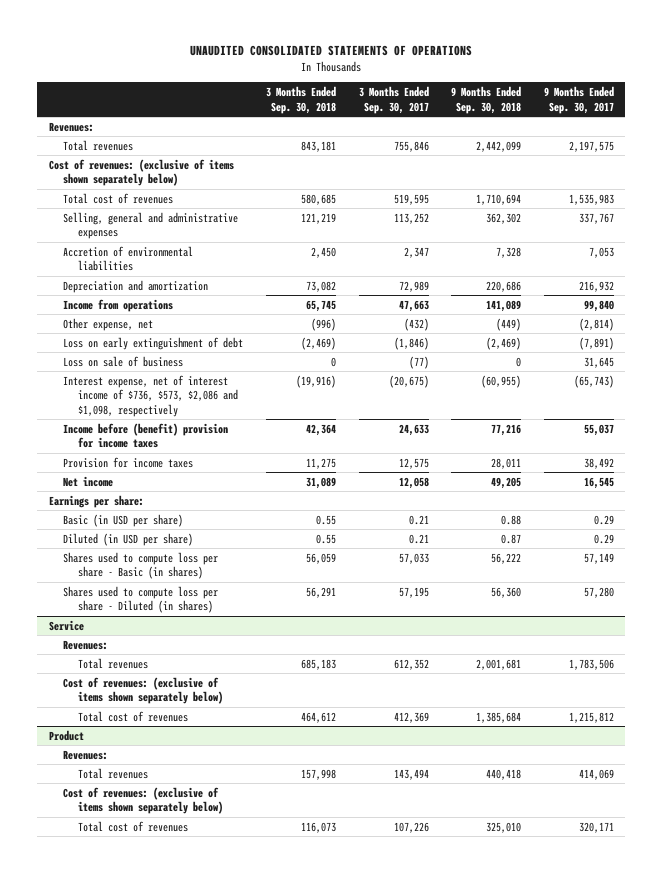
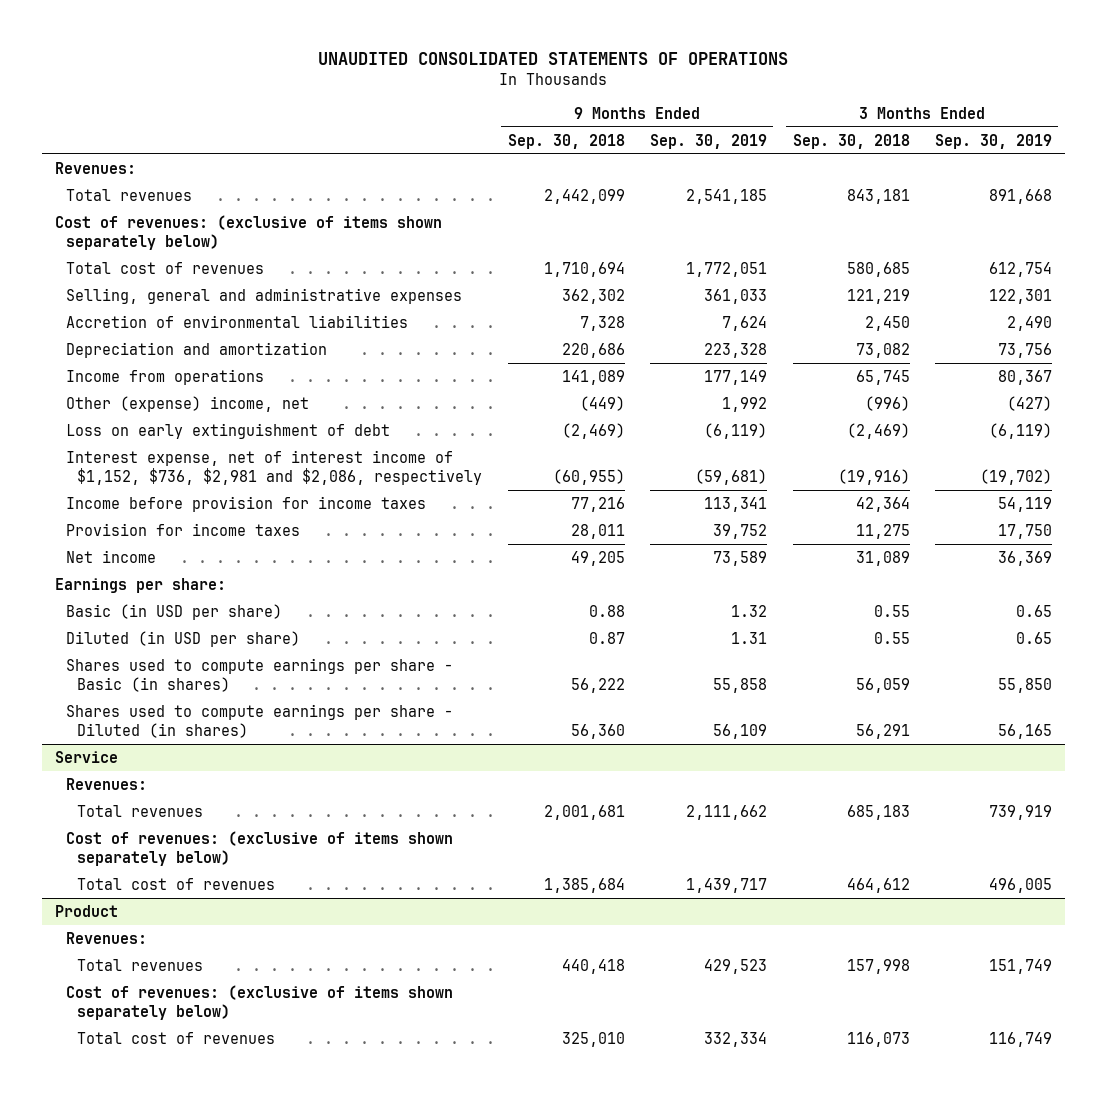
- | 3 Months Ended Sep. 30, 2018 | 3 Months Ended Sep. 30, 2017 | 9 Months Ended Sep. 30, 2018 | 9 Months Ended Sep. 30, 2017
+ | 9 Months Ended Sep. 30, 2018 | 9 Months Ended Sep. 30, 2019 | 3 Months Ended Sep. 30, 2018 | 3 Months Ended Sep. 30, 2019
- Other expense, net | (996) | (432) | (449) | (2,814)
+ Other (expense) income, net | (449) | 1,992 | (996) | (427)
- Loss on sale of business | 0 | (77) | 0 | 31,645
- Interest expense, net of interest income of $736, $573, $2,086 and $1,098, respectively | (19,916) | (20,675) | (60,955) | (65,743)
- Income before (benefit) provision for income taxes | 42,364 | 24,633 | 77,216 | 55,037
+ Interest expense, net of interest income of $1,152, $736, $2,981 and $2,086, respectively | (60,955) | (59,681) | (19,916) | (19,702)
+ Income before provision for income taxes | 77,216 | 113,341 | 42,364 | 54,119
- Shares used to compute loss per share - Basic (in shares) | 56,059 | 57,033 | 56,222 | 57,149
- Shares used to compute loss per share - Diluted (in shares) | 56,291 | 57,195 | 56,360 | 57,280
+ Shares used to compute earnings per share - Basic (in shares) | 56,222 | 55,858 | 56,059 | 55,850
+ Shares used to compute earnings per share - Diluted (in shares) | 56,360 | 56,109 | 56,291 | 56,165

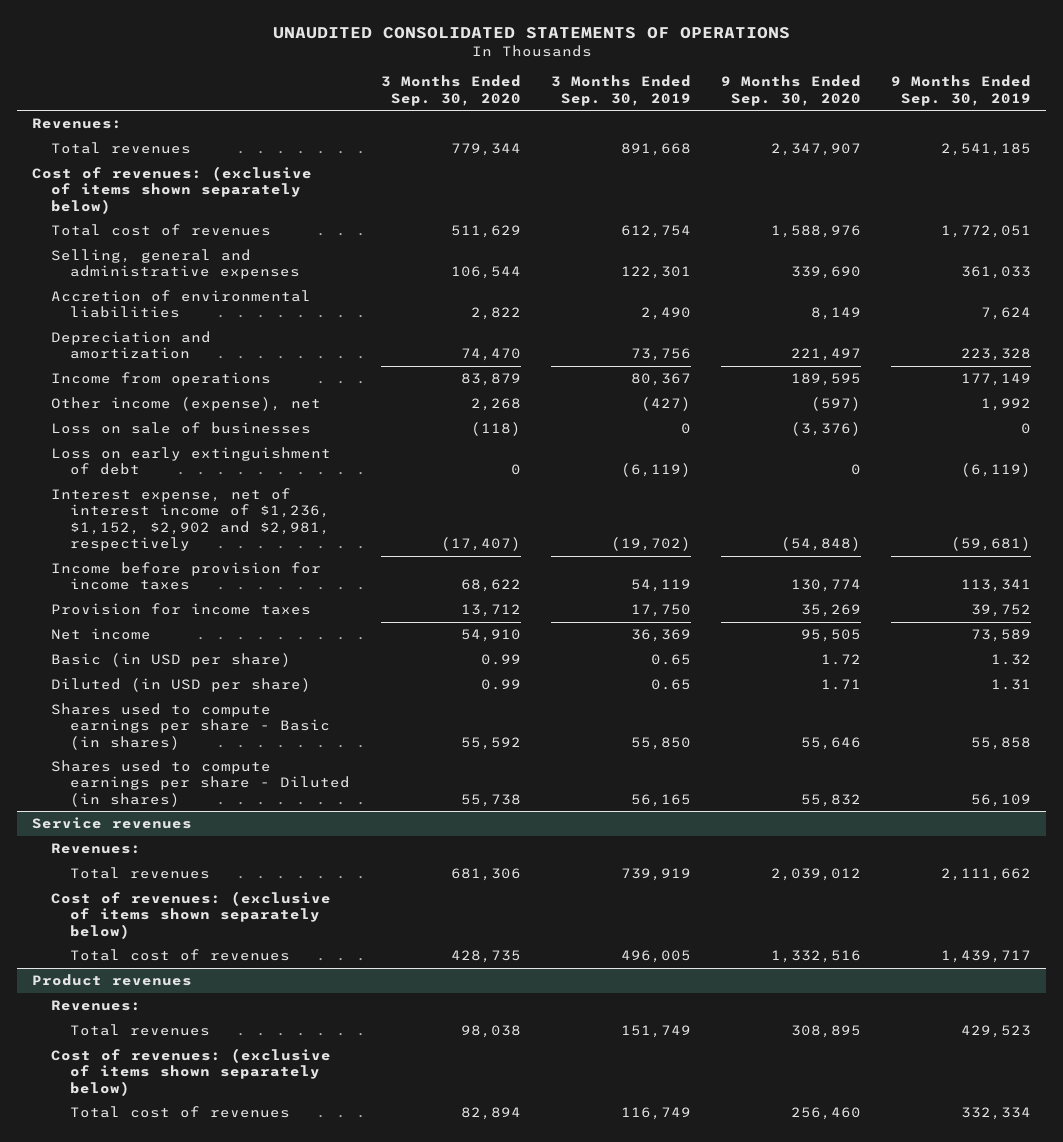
- | 9 Months Ended Sep. 30, 2018 | 9 Months Ended Sep. 30, 2019 | 3 Months Ended Sep. 30, 2018 | 3 Months Ended Sep. 30, 2019
+ | 3 Months Ended Sep. 30, 2020 | 3 Months Ended Sep. 30, 2019 | 9 Months Ended Sep. 30, 2020 | 9 Months Ended Sep. 30, 2019
- Other (expense) income, net | (449) | 1,992 | (996) | (427)
+ Other income (expense), net | 2,268 | (427) | (597) | 1,992
+ Loss on sale of businesses | (118) | 0 | (3,376) | 0
- Interest expense, net of interest income of $1,152, $736, $2,981 and $2,086, respectively | (60,955) | (59,681) | (19,916) | (19,702)
+ Interest expense, net of interest income of $1,236, $1,152, $2,902 and $2,981, respectively | (17,407) | (19,702) | (54,848) | (59,681)
- Earnings per share:
- Service
+ Service revenues
- Product
+ Product revenues

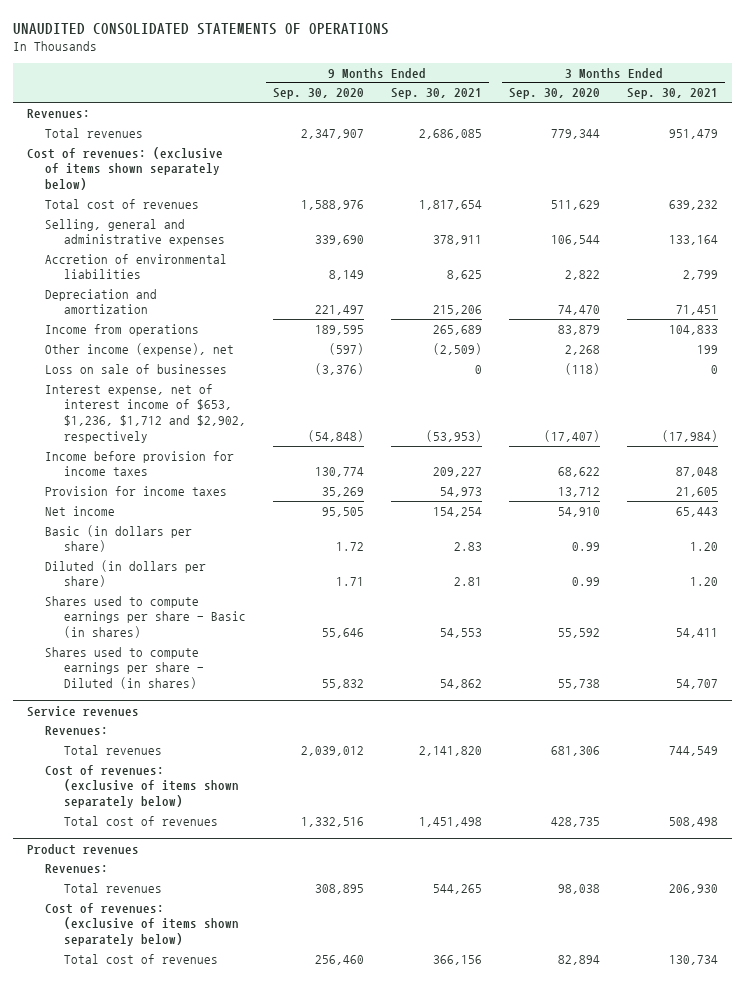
- | 3 Months Ended Sep. 30, 2020 | 3 Months Ended Sep. 30, 2019 | 9 Months Ended Sep. 30, 2020 | 9 Months Ended Sep. 30, 2019
+ | 9 Months Ended Sep. 30, 2020 | 9 Months Ended Sep. 30, 2021 | 3 Months Ended Sep. 30, 2020 | 3 Months Ended Sep. 30, 2021
- Loss on early extinguishment of debt | 0 | (6,119) | 0 | (6,119)
- Interest expense, net of interest income of $1,236, $1,152, $2,902 and $2,981, respectively | (17,407) | (19,702) | (54,848) | (59,681)
+ Interest expense, net of interest income of $653, $1,236, $1,712 and $2,902, respectively | (54,848) | (53,953) | (17,407) | (17,984)
- Basic (in USD per share) | 0.99 | 0.65 | 1.72 | 1.32
- Diluted (in USD per share) | 0.99 | 0.65 | 1.71 | 1.31
+ Basic (in dollars per share) | 1.72 | 2.83 | 0.99 | 1.20
+ Diluted (in dollars per share) | 1.71 | 2.81 | 0.99 | 1.20

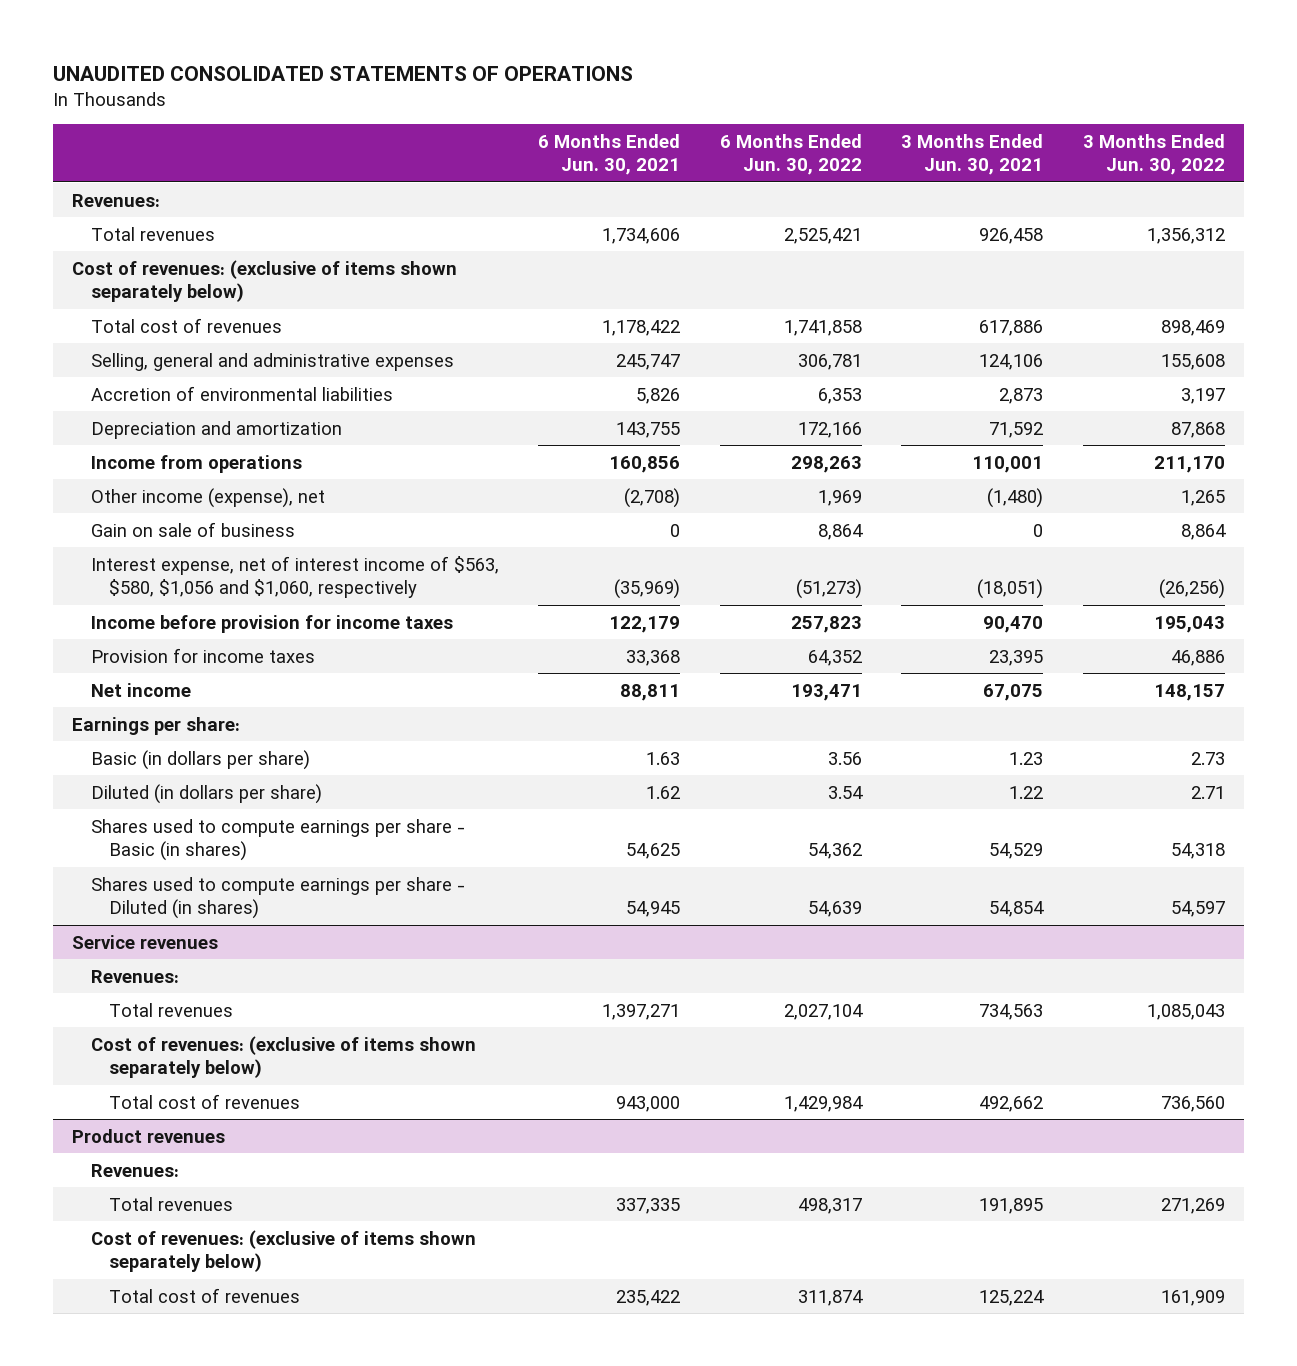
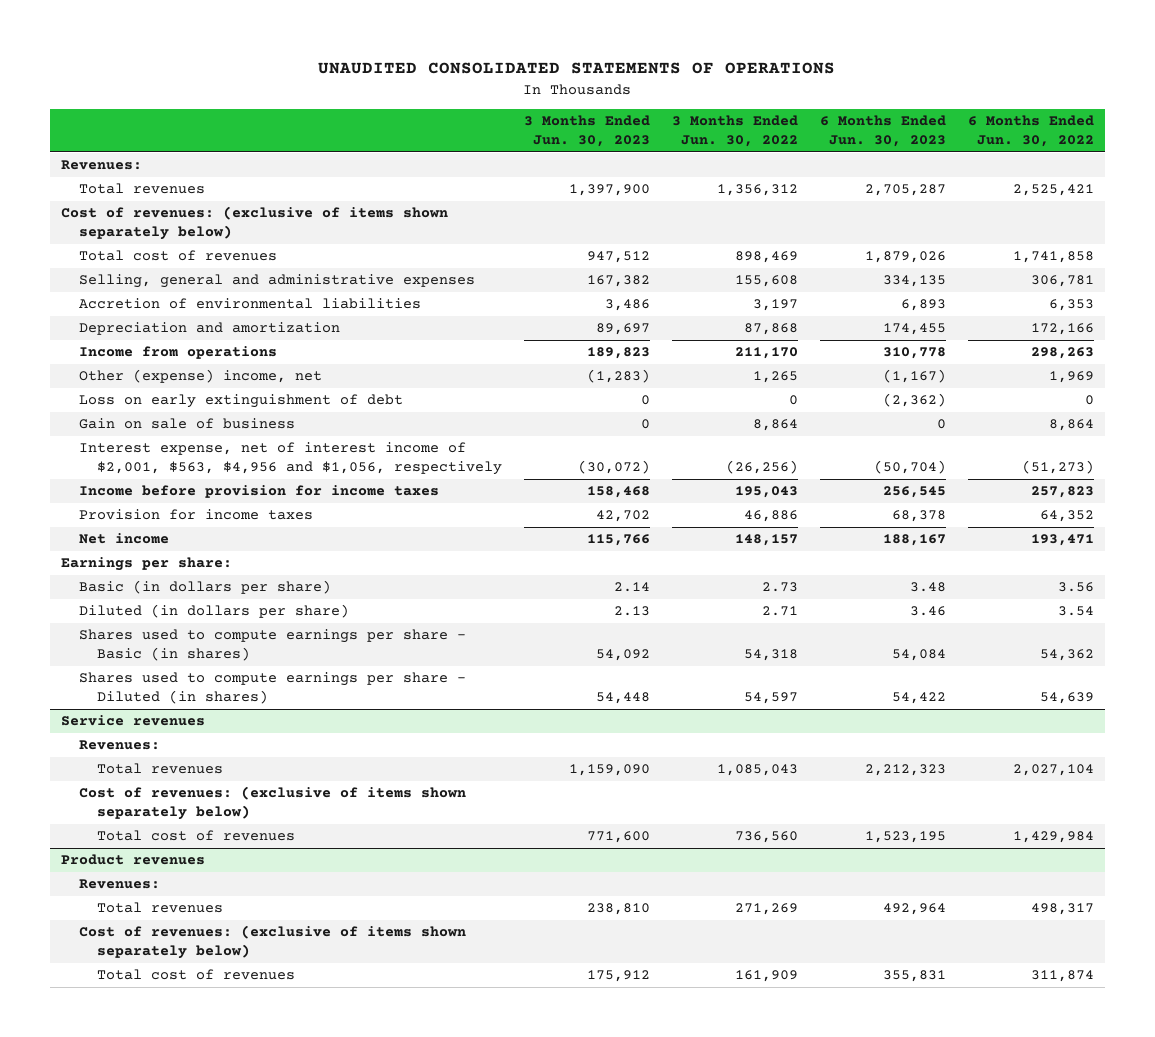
- | 6 Months Ended Jun. 30, 2021 | 6 Months Ended Jun. 30, 2022 | 3 Months Ended Jun. 30, 2021 | 3 Months Ended Jun. 30, 2022
+ | 3 Months Ended Jun. 30, 2023 | 3 Months Ended Jun. 30, 2022 | 6 Months Ended Jun. 30, 2023 | 6 Months Ended Jun. 30, 2022
- Other income (expense), net | (2,708) | 1,969 | (1,480) | 1,265
+ Other (expense) income, net | (1,283) | 1,265 | (1,167) | 1,969
+ Loss on early extinguishment of debt | 0 | 0 | (2,362) | 0
- Interest expense, net of interest income of $563, $580, $1,056 and $1,060, respectively | (35,969) | (51,273) | (18,051) | (26,256)
+ Interest expense, net of interest income of $2,001, $563, $4,956 and $1,056, respectively | (30,072) | (26,256) | (50,704) | (51,273)

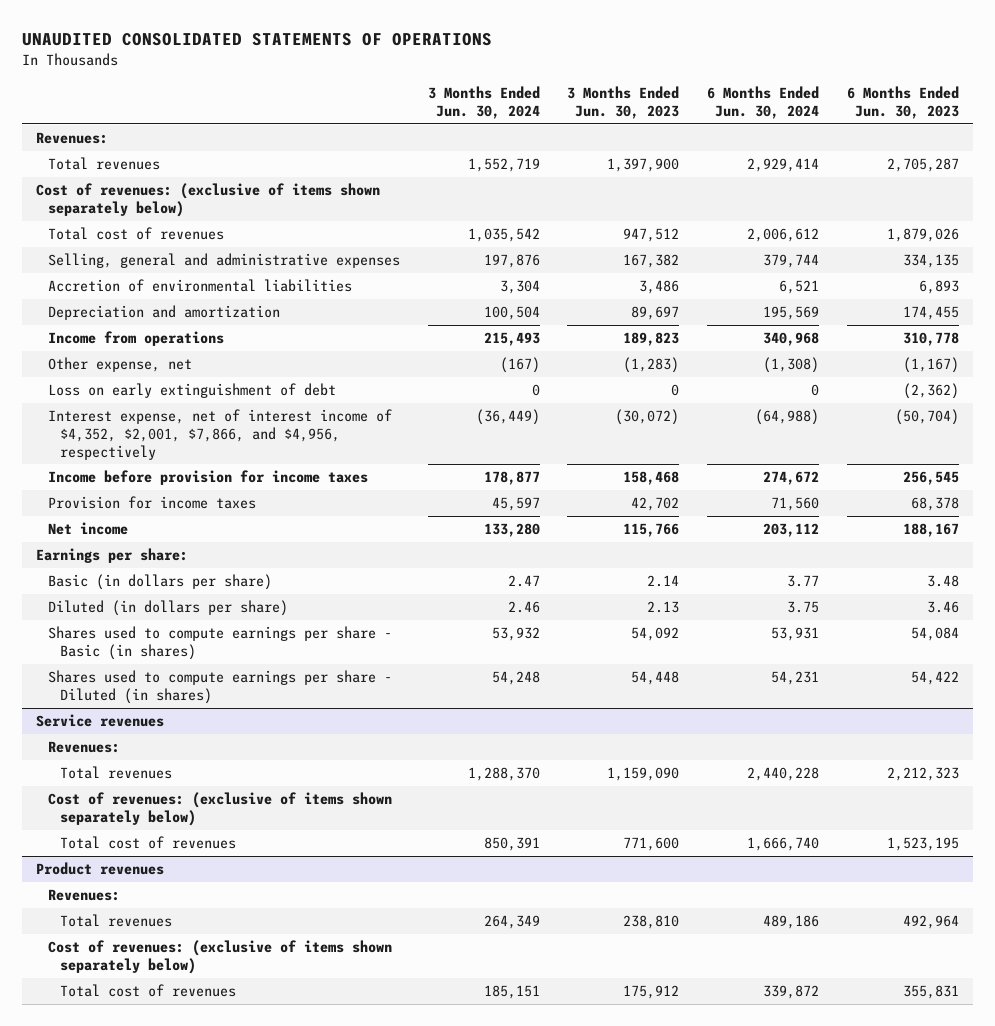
- | 3 Months Ended Jun. 30, 2023 | 3 Months Ended Jun. 30, 2022 | 6 Months Ended Jun. 30, 2023 | 6 Months Ended Jun. 30, 2022
+ | 3 Months Ended Jun. 30, 2024 | 3 Months Ended Jun. 30, 2023 | 6 Months Ended Jun. 30, 2024 | 6 Months Ended Jun. 30, 2023
- Other (expense) income, net | (1,283) | 1,265 | (1,167) | 1,969
+ Other expense, net | (167) | (1,283) | (1,308) | (1,167)
- Gain on sale of business | 0 | 8,864 | 0 | 8,864
- Interest expense, net of interest income of $2,001, $563, $4,956 and $1,056, respectively | (30,072) | (26,256) | (50,704) | (51,273)
+ Interest expense, net of interest income of $4,352, $2,001, $7,866, and $4,956, respectively | (36,449) | (30,072) | (64,988) | (50,704)

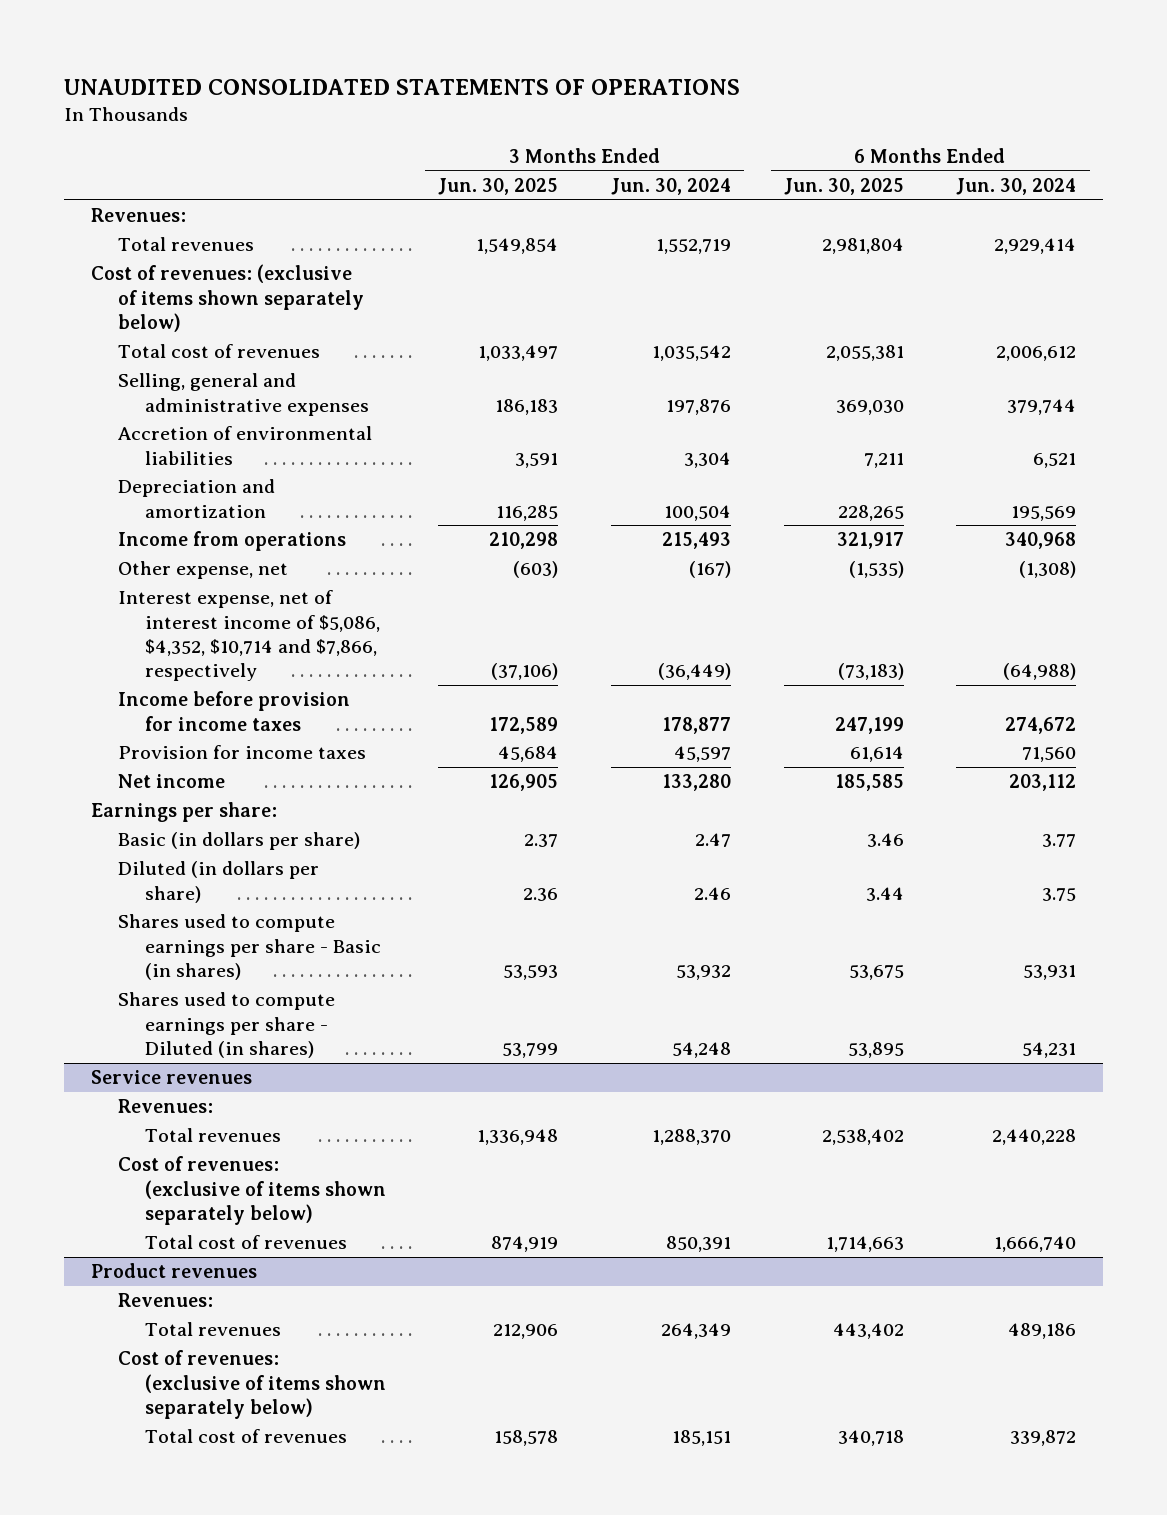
- | 3 Months Ended Jun. 30, 2024 | 3 Months Ended Jun. 30, 2023 | 6 Months Ended Jun. 30, 2024 | 6 Months Ended Jun. 30, 2023
+ | 3 Months Ended Jun. 30, 2025 | 3 Months Ended Jun. 30, 2024 | 6 Months Ended Jun. 30, 2025 | 6 Months Ended Jun. 30, 2024
- Loss on early extinguishment of debt | 0 | 0 | 0 | (2,362)
- Interest expense, net of interest income of $4,352, $2,001, $7,866, and $4,956, respectively | (36,449) | (30,072) | (64,988) | (50,704)
+ Interest expense, net of interest income of $5,086, $4,352, $10,714 and $7,866, respectively | (37,106) | (36,449) | (73,183) | (64,988)

